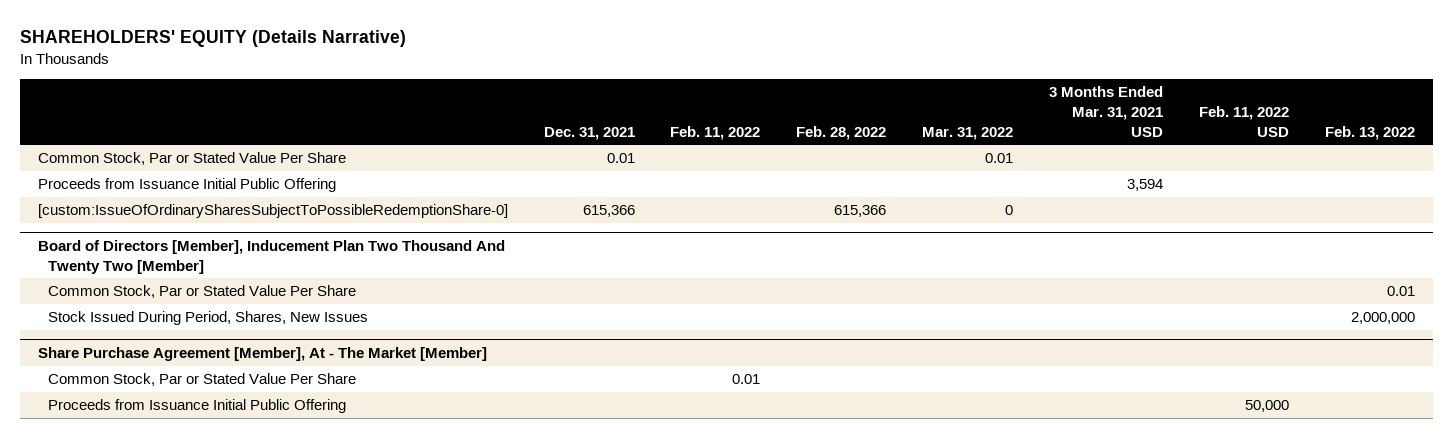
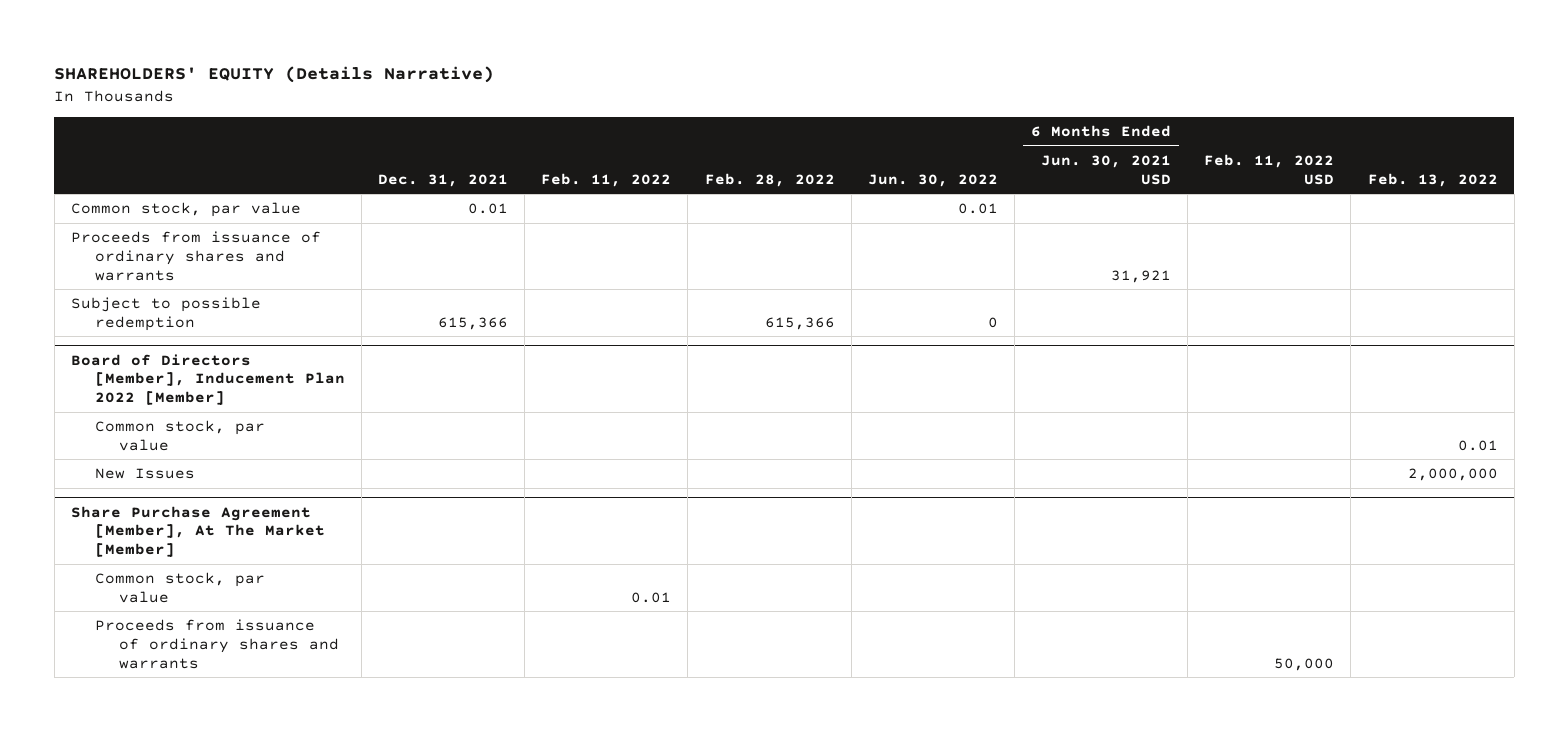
- | Dec. 31, 2021 | Feb. 11, 2022 | Feb. 28, 2022 | Mar. 31, 2022 | 3 Months Ended Mar. 31, 2021 USD | Feb. 11, 2022 USD | Feb. 13, 2022
+ | Dec. 31, 2021 | Feb. 11, 2022 | Feb. 28, 2022 | Jun. 30, 2022 | 6 Months Ended Jun. 30, 2021 USD | Feb. 11, 2022 USD | Feb. 13, 2022
- Common Stock, Par or Stated Value Per Share | 0.01 | | | 0.01 | | |
- Proceeds from Issuance Initial Public Offering | | | | | 3,594 | |
- [custom:IssueOfOrdinarySharesSubjectToPossibleRedemptionShare-0] | 615,366 | | 615,366 | 0 | | |
- Board of Directors [Member], Inducement Plan Two Thousand And Twenty Two [Member]
- Common Stock, Par or Stated Value Per Share | | | | | | | 0.01
- Stock Issued During Period, Shares, New Issues | | | | | | | 2,000,000
- Share Purchase Agreement [Member], At - The Market [Member]
- Common Stock, Par or Stated Value Per Share | | 0.01 | | | | |
- Proceeds from Issuance Initial Public Offering | | | | | | 50,000 |
+ Common stock, par value | 0.01 | | | 0.01 | | |
+ Proceeds from issuance of ordinary shares and warrants | | | | | 31,921 | |
+ Subject to possible redemption | 615,366 | | 615,366 | 0 | | |
+ Board of Directors [Member], Inducement Plan 2022 [Member]
+ Common stock, par value | | | | | | | 0.01
+ New Issues | | | | | | | 2,000,000
+ Share Purchase Agreement [Member], At The Market [Member]
+ Common stock, par value | | 0.01 | | | | |
+ Proceeds from issuance of ordinary shares and warrants | | | | | | 50,000 |

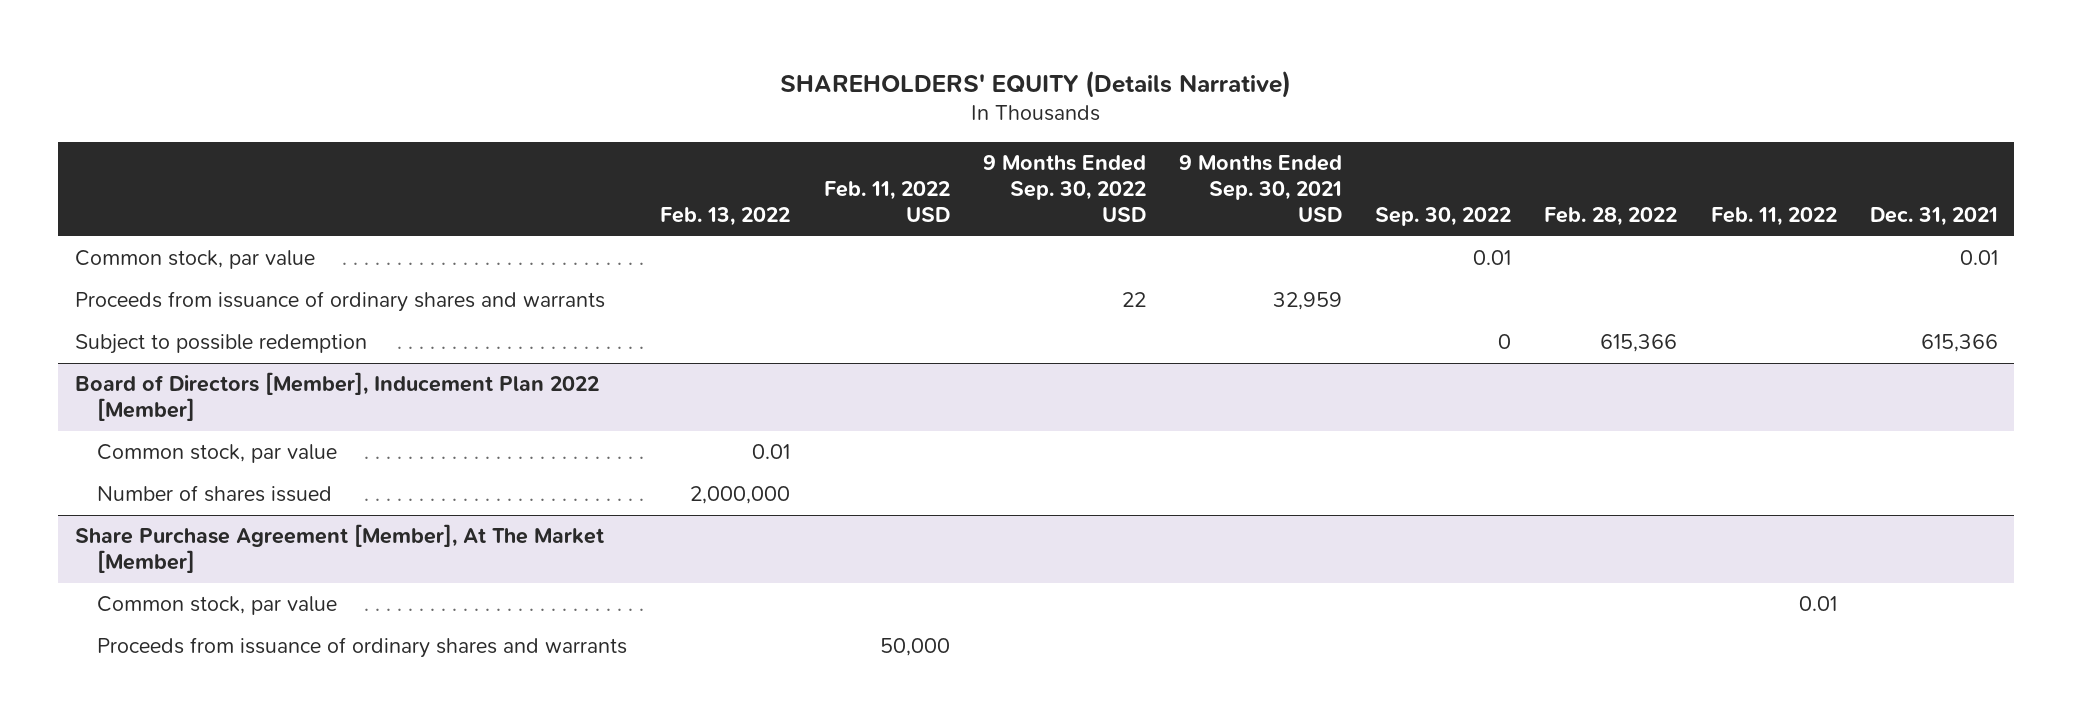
- | Dec. 31, 2021 | Feb. 11, 2022 | Feb. 28, 2022 | Jun. 30, 2022 | 6 Months Ended Jun. 30, 2021 USD | Feb. 11, 2022 USD | Feb. 13, 2022
+ | Feb. 13, 2022 | Feb. 11, 2022 USD | 9 Months Ended Sep. 30, 2022 USD | 9 Months Ended Sep. 30, 2021 USD | Sep. 30, 2022 | Feb. 28, 2022 | Feb. 11, 2022 | Dec. 31, 2021
@ Board of Directors [Member], Inducement Plan 2022 [Member]
- New Issues | | | | | | | 2,000,000
+ Number of shares issued | 2,000,000 | | | | | | |

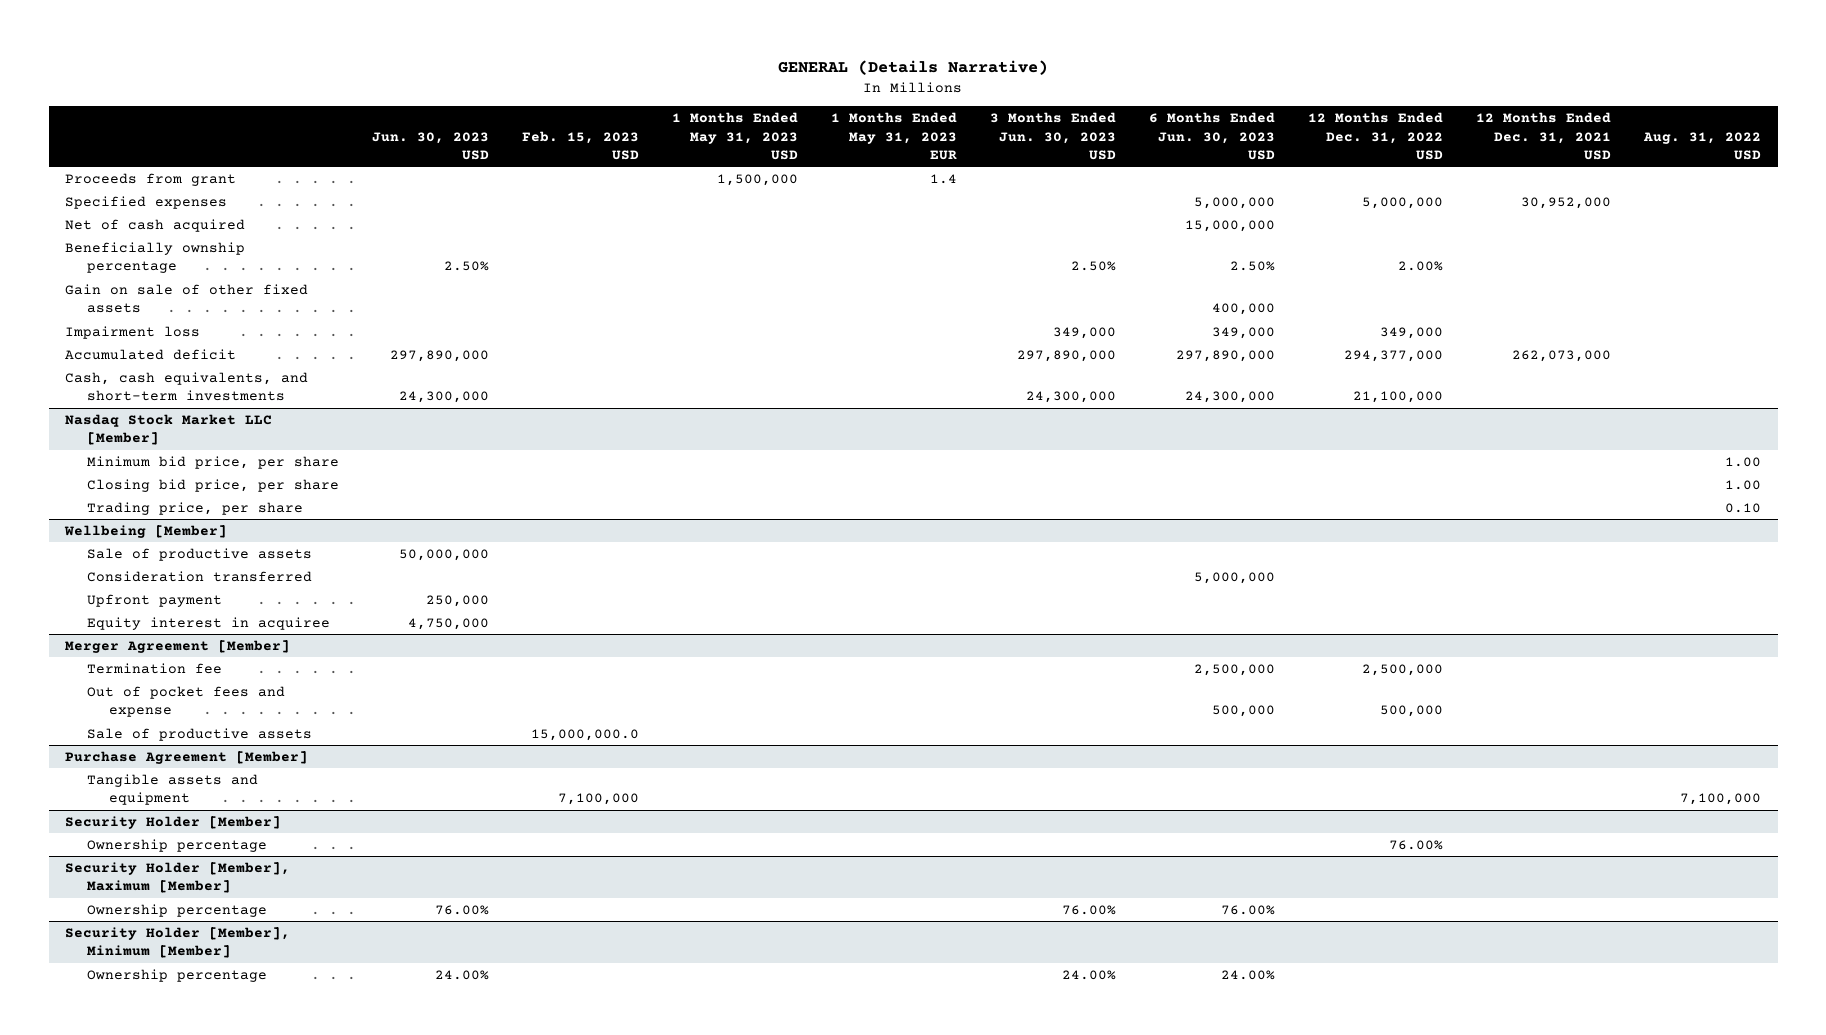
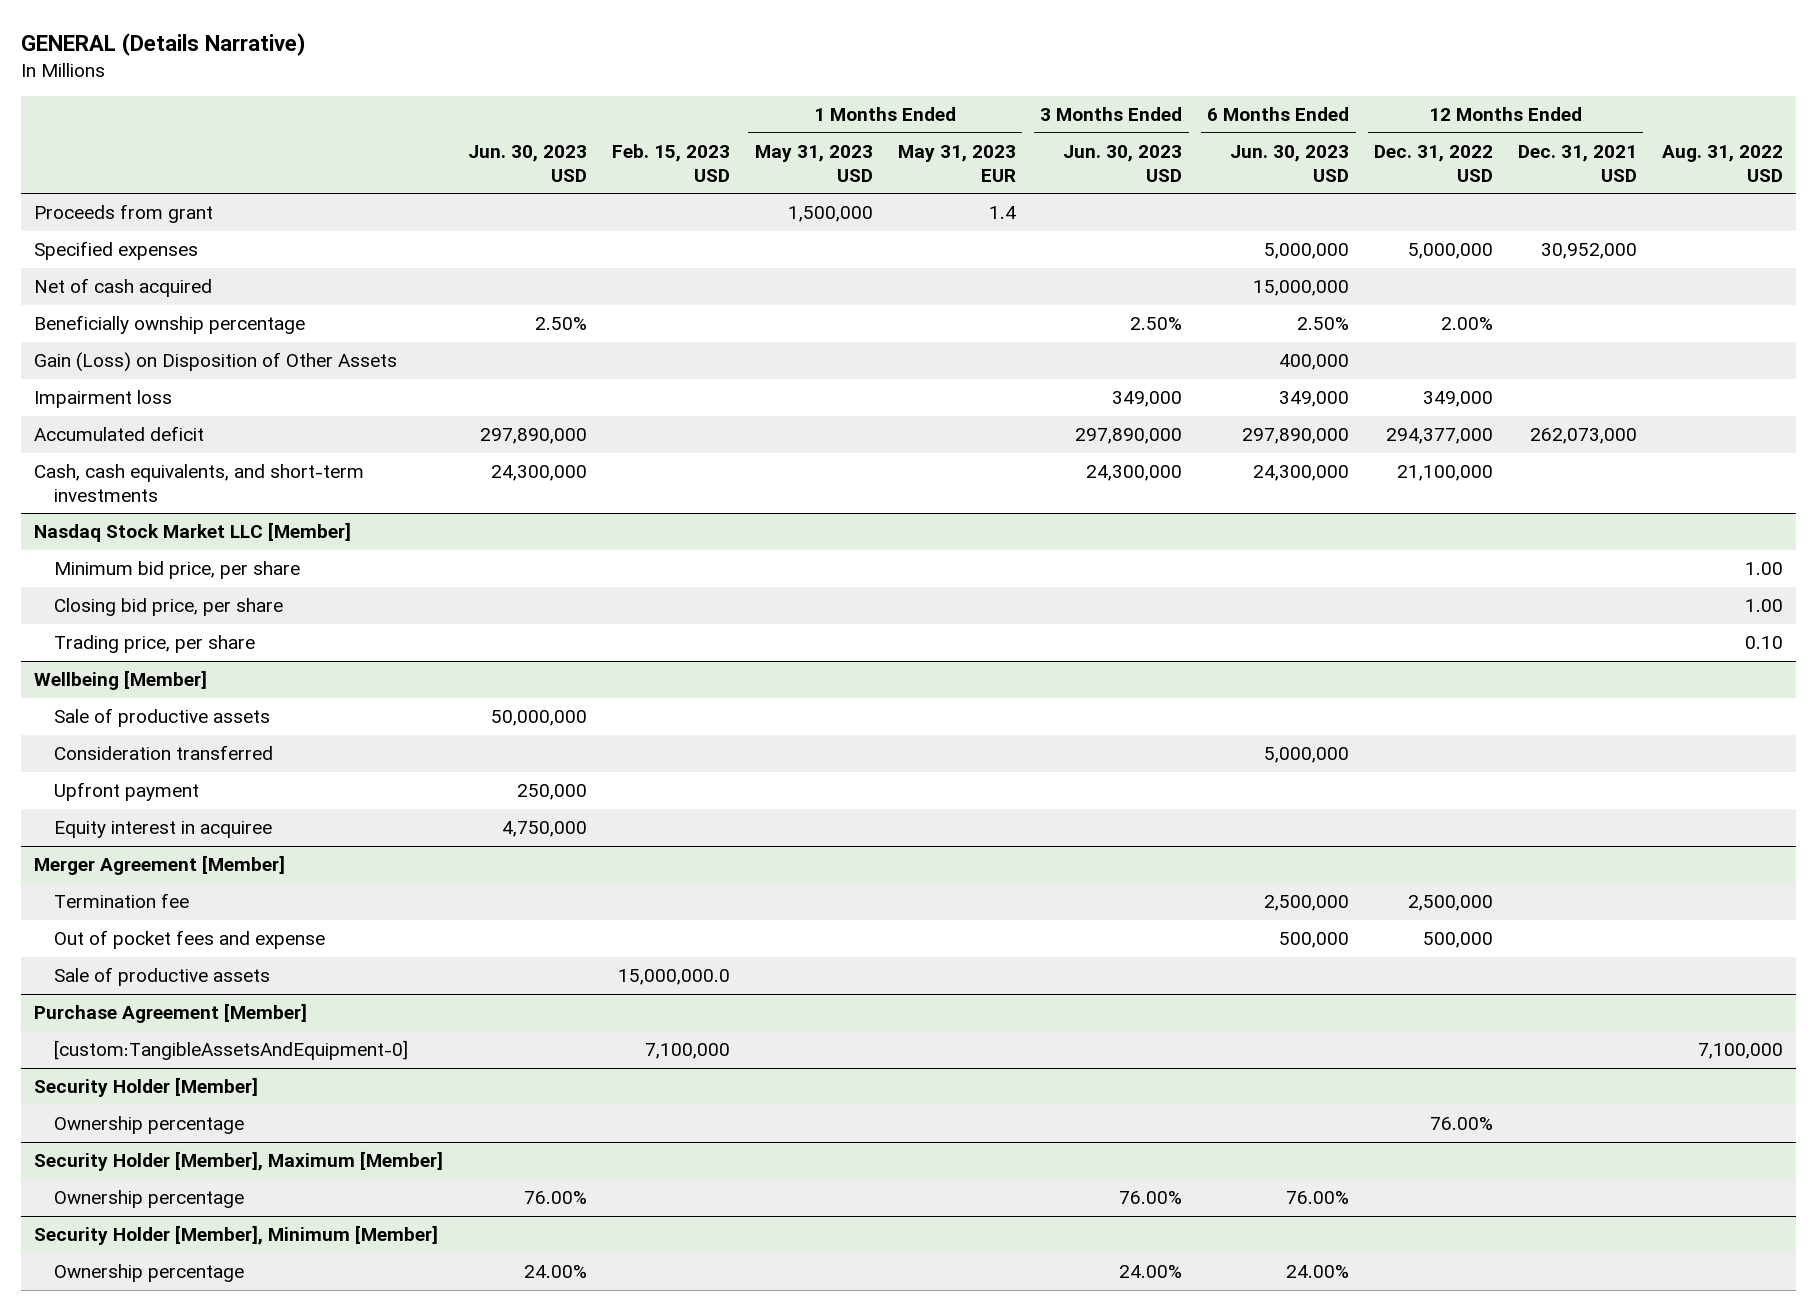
- Gain on sale of other fixed assets | | | | | | 400,000 | | |
+ Gain (Loss) on Disposition of Other Assets | | | | | | 400,000 | | |
@ Purchase Agreement [Member]
- Tangible assets and equipment | | 7,100,000 | | | | | | | 7,100,000
+ [custom:TangibleAssetsAndEquipment-0] | | 7,100,000 | | | | | | | 7,100,000

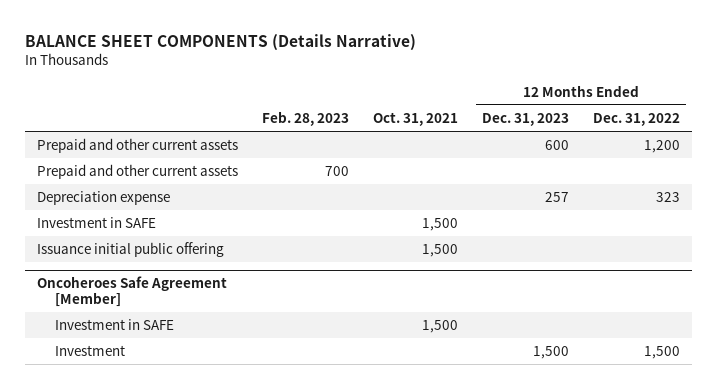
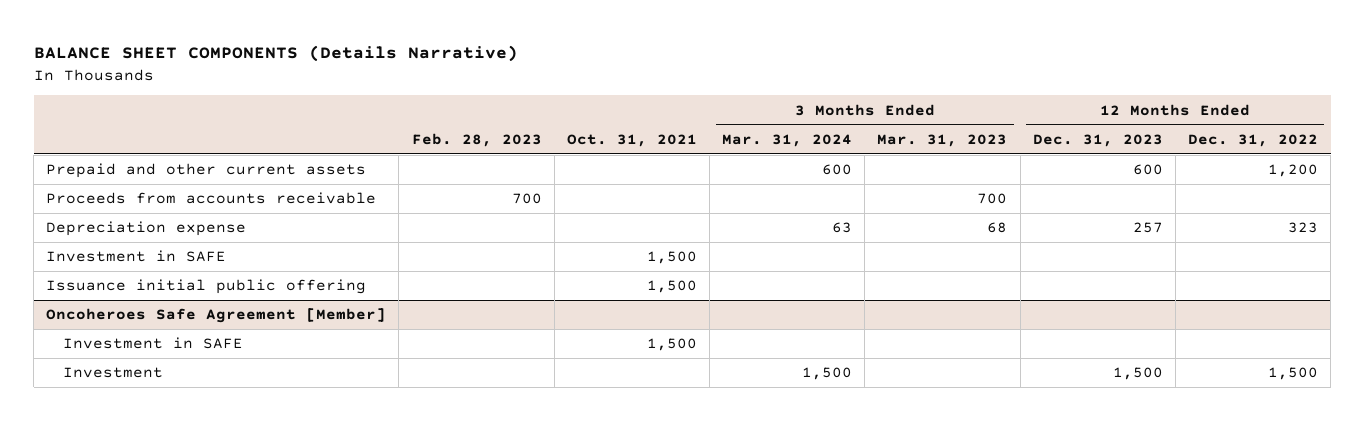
- | Feb. 28, 2023 | Oct. 31, 2021 | 12 Months Ended Dec. 31, 2023 | 12 Months Ended Dec. 31, 2022
+ | Feb. 28, 2023 | Oct. 31, 2021 | 3 Months Ended Mar. 31, 2024 | 3 Months Ended Mar. 31, 2023 | 12 Months Ended Dec. 31, 2023 | 12 Months Ended Dec. 31, 2022
- Prepaid and other current assets | 700 | | |
+ Proceeds from accounts receivable | 700 | | | 700 | |

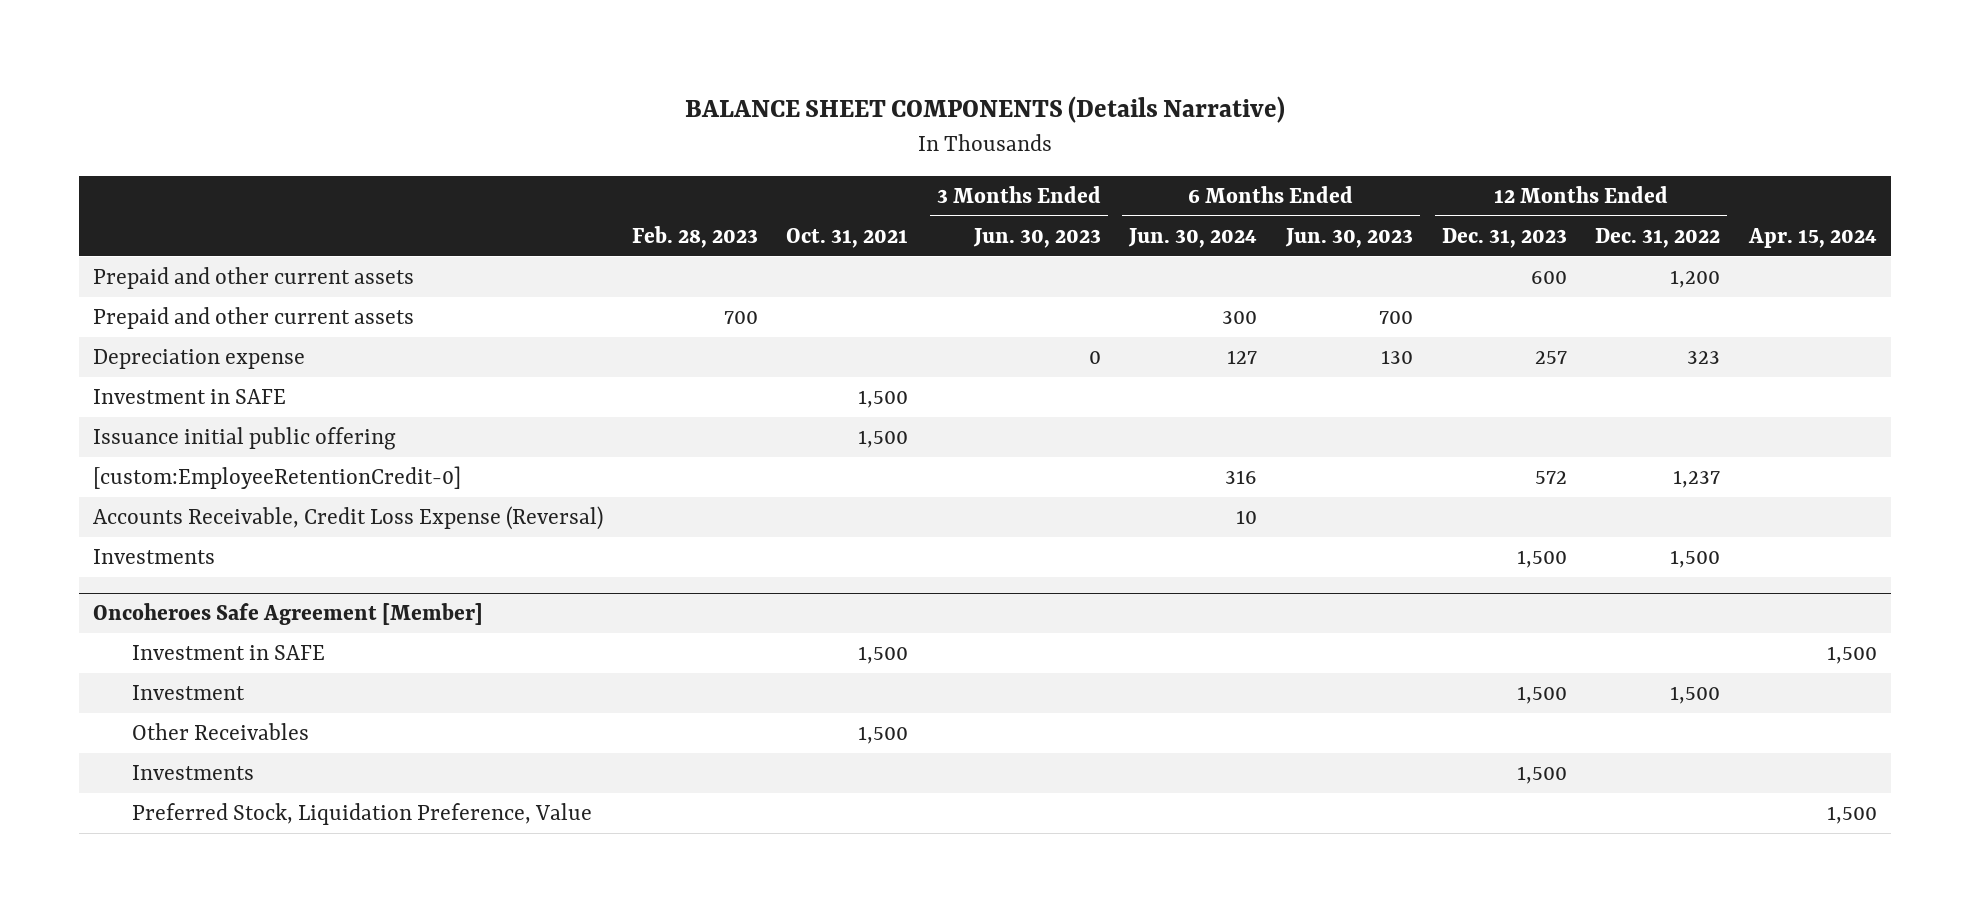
- | Feb. 28, 2023 | Oct. 31, 2021 | 3 Months Ended Mar. 31, 2024 | 3 Months Ended Mar. 31, 2023 | 12 Months Ended Dec. 31, 2023 | 12 Months Ended Dec. 31, 2022
+ | Feb. 28, 2023 | Oct. 31, 2021 | 3 Months Ended Jun. 30, 2023 | 6 Months Ended Jun. 30, 2024 | 6 Months Ended Jun. 30, 2023 | 12 Months Ended Dec. 31, 2023 | 12 Months Ended Dec. 31, 2022 | Apr. 15, 2024
- Proceeds from accounts receivable | 700 | | | 700 | |
+ Prepaid and other current assets | 700 | | | 300 | 700 | | |
+ [custom:EmployeeRetentionCredit-0] | | | | 316 | | 572 | 1,237 |
+ Accounts Receivable, Credit Loss Expense (Reversal) | | | | 10 | | | |
+ Investments | | | | | | 1,500 | 1,500 |
@ Oncoheroes Safe Agreement [Member]
+ Other Receivables | | 1,500 | | | | | |
+ Investments | | | | | | 1,500 | |
+ Preferred Stock, Liquidation Preference, Value | | | | | | | | 1,500

